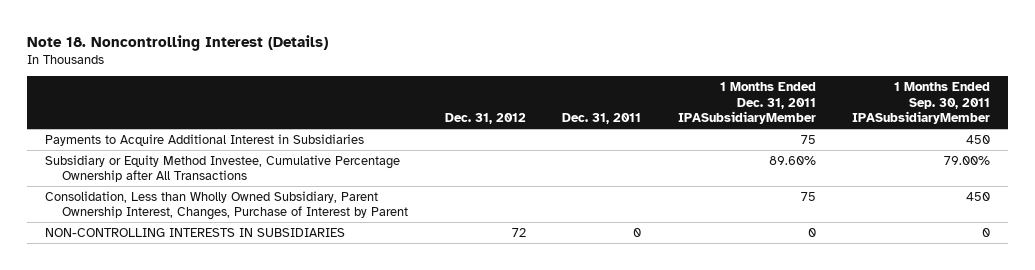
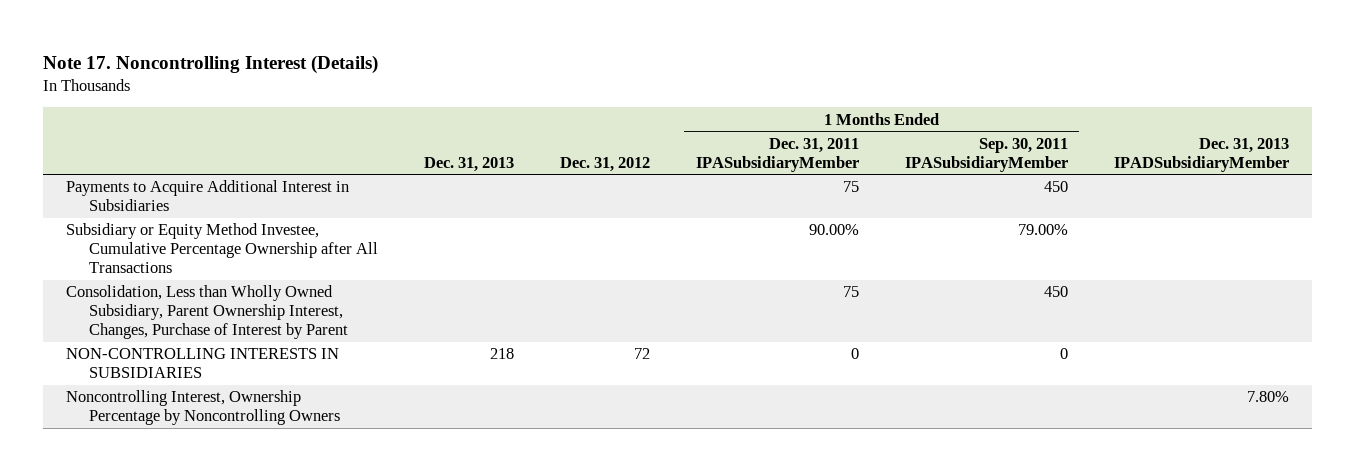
- Note 18. Noncontrolling Interest (Details)
+ Note 17. Noncontrolling Interest (Details)
- | Dec. 31, 2012 | Dec. 31, 2011 | 1 Months Ended Dec. 31, 2011 IPASubsidiaryMember | 1 Months Ended Sep. 30, 2011 IPASubsidiaryMember
+ | Dec. 31, 2013 | Dec. 31, 2012 | 1 Months Ended Dec. 31, 2011 IPASubsidiaryMember | 1 Months Ended Sep. 30, 2011 IPASubsidiaryMember | Dec. 31, 2013 IPADSubsidiaryMember
- Subsidiary or Equity Method Investee, Cumulative Percentage Ownership after All Transactions | | | 89.60% | 79.00%
+ Subsidiary or Equity Method Investee, Cumulative Percentage Ownership after All Transactions | | | 90.00% | 79.00% |
+ Noncontrolling Interest, Ownership Percentage by Noncontrolling Owners | | | | | 7.80%

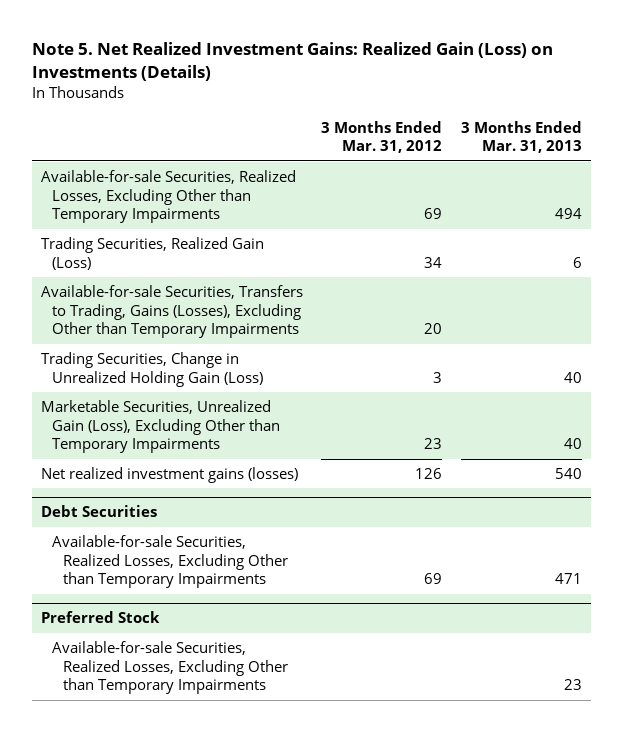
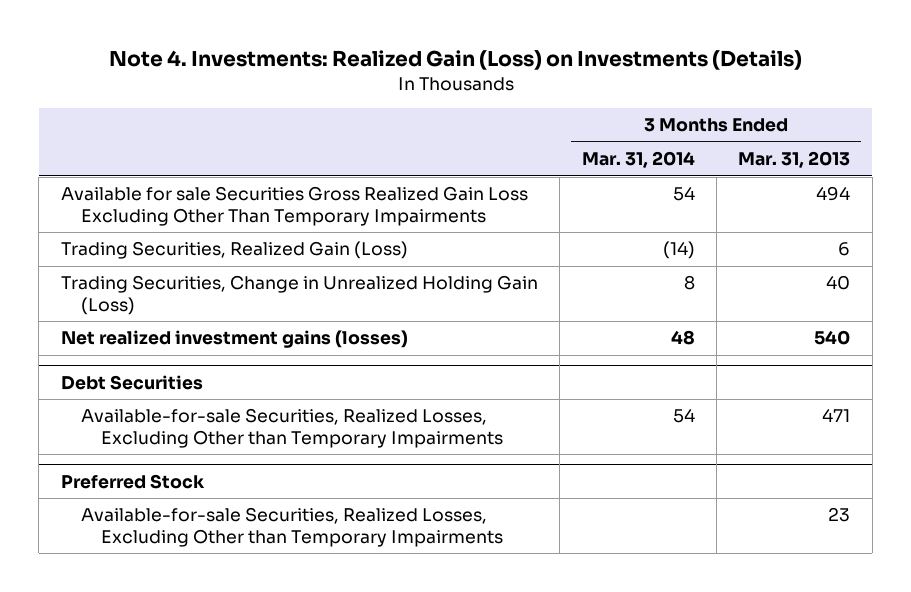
- Note 5. Net Realized Investment Gains: Realized Gain (Loss) on Investments (Details)
+ Note 4. Investments: Realized Gain (Loss) on Investments (Details)
- | 3 Months Ended Mar. 31, 2012 | 3 Months Ended Mar. 31, 2013
+ | 3 Months Ended Mar. 31, 2014 | 3 Months Ended Mar. 31, 2013
- Available-for-sale Securities, Realized Losses, Excluding Other than Temporary Impairments | 69 | 494
+ Available for sale Securities Gross Realized Gain Loss Excluding Other Than Temporary Impairments | 54 | 494
- Available-for-sale Securities, Transfers to Trading, Gains (Losses), Excluding Other than Temporary Impairments | 20 |
- Marketable Securities, Unrealized Gain (Loss), Excluding Other than Temporary Impairments | 23 | 40

